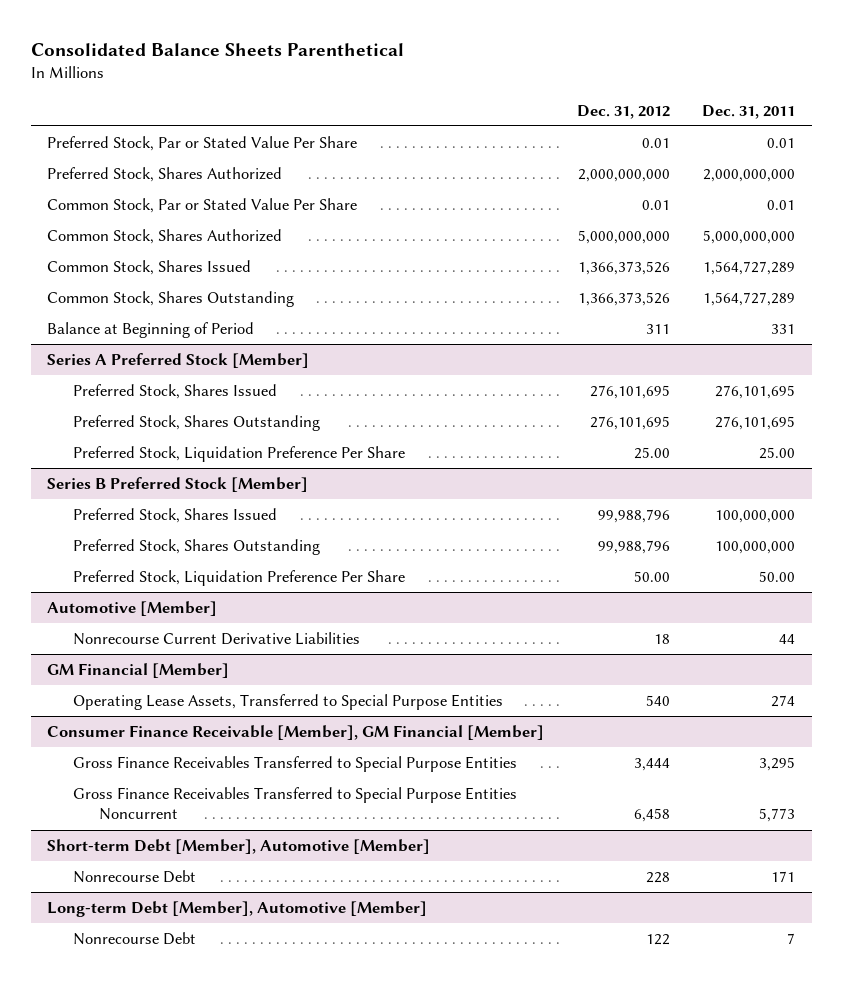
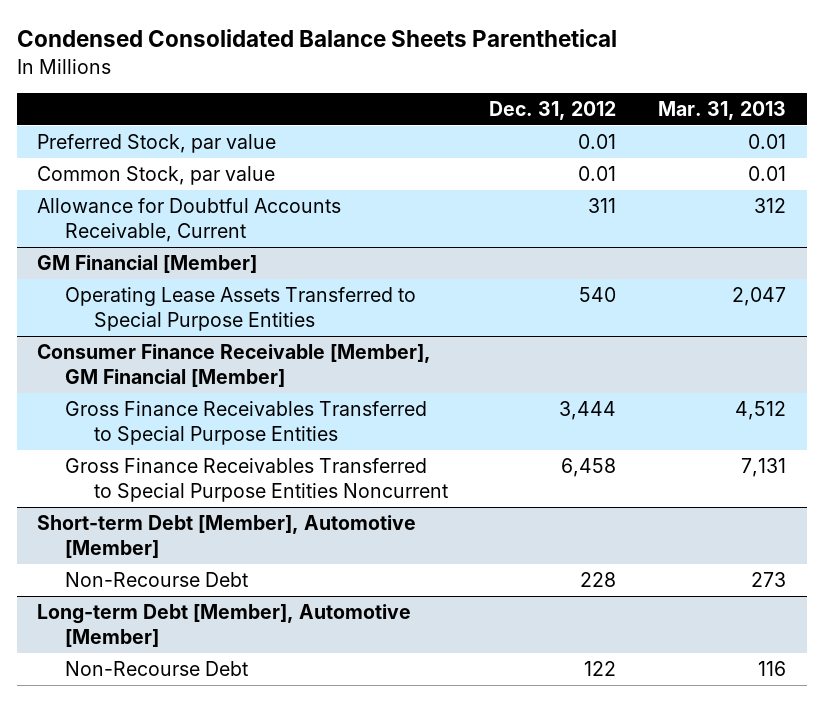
- Consolidated Balance Sheets Parenthetical
+ Condensed Consolidated Balance Sheets Parenthetical
- | Dec. 31, 2012 | Dec. 31, 2011
+ | Dec. 31, 2012 | Mar. 31, 2013
- Preferred Stock, Par or Stated Value Per Share | 0.01 | 0.01
- Preferred Stock, Shares Authorized | 2,000,000,000 | 2,000,000,000
- Common Stock, Par or Stated Value Per Share | 0.01 | 0.01
- Common Stock, Shares Authorized | 5,000,000,000 | 5,000,000,000
- Common Stock, Shares Issued | 1,366,373,526 | 1,564,727,289
- Common Stock, Shares Outstanding | 1,366,373,526 | 1,564,727,289
- Balance at Beginning of Period | 311 | 331
- Series A Preferred Stock [Member]
- Preferred Stock, Shares Issued | 276,101,695 | 276,101,695
- Preferred Stock, Shares Outstanding | 276,101,695 | 276,101,695
- Preferred Stock, Liquidation Preference Per Share | 25.00 | 25.00
- Series B Preferred Stock [Member]
- Preferred Stock, Shares Issued | 99,988,796 | 100,000,000
- Preferred Stock, Shares Outstanding | 99,988,796 | 100,000,000
- Preferred Stock, Liquidation Preference Per Share | 50.00 | 50.00
- Automotive [Member]
- Nonrecourse Current Derivative Liabilities | 18 | 44
+ Preferred Stock, par value | 0.01 | 0.01
+ Common Stock, par value | 0.01 | 0.01
+ Allowance for Doubtful Accounts Receivable, Current | 311 | 312
@ GM Financial [Member]
- Operating Lease Assets, Transferred to Special Purpose Entities | 540 | 274
+ Operating Lease Assets Transferred to Special Purpose Entities | 540 | 2,047
@ Short-term Debt [Member], Automotive [Member]
- Nonrecourse Debt | 228 | 171
+ Non-Recourse Debt | 228 | 273
@ Long-term Debt [Member], Automotive [Member]
- Nonrecourse Debt | 122 | 7
+ Non-Recourse Debt | 122 | 116

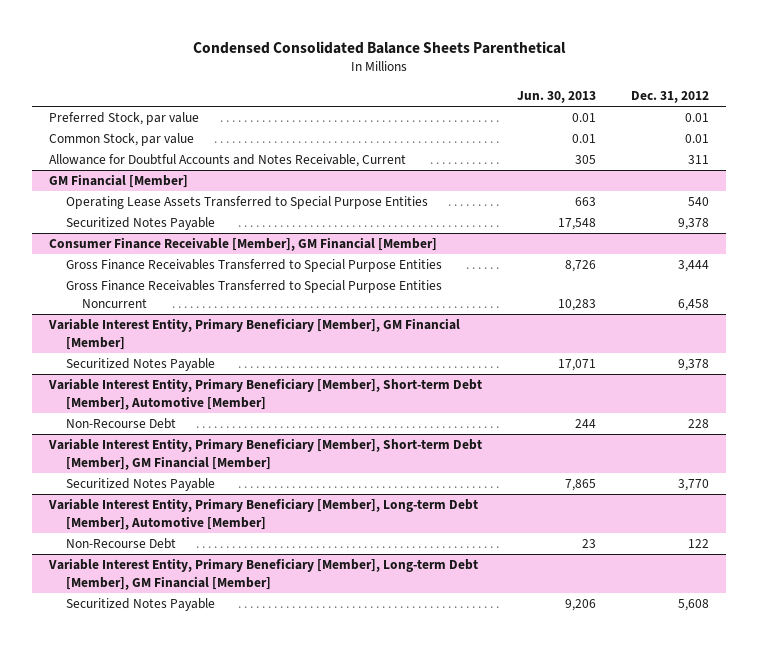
- | Dec. 31, 2012 | Mar. 31, 2013
+ | Jun. 30, 2013 | Dec. 31, 2012
- Allowance for Doubtful Accounts Receivable, Current | 311 | 312
+ Allowance for Doubtful Accounts and Notes Receivable, Current | 305 | 311
@ GM Financial [Member]
+ Securitized Notes Payable | 17,548 | 9,378
- Short-term Debt [Member], Automotive [Member]
+ Variable Interest Entity, Primary Beneficiary [Member], GM Financial [Member]
+ Securitized Notes Payable | 17,071 | 9,378
+ Variable Interest Entity, Primary Beneficiary [Member], Short-term Debt [Member], Automotive [Member]
- Long-term Debt [Member], Automotive [Member]
+ Variable Interest Entity, Primary Beneficiary [Member], Short-term Debt [Member], GM Financial [Member]
+ Securitized Notes Payable | 7,865 | 3,770
+ Variable Interest Entity, Primary Beneficiary [Member], Long-term Debt [Member], Automotive [Member]
+ Variable Interest Entity, Primary Beneficiary [Member], Long-term Debt [Member], GM Financial [Member]
+ Securitized Notes Payable | 9,206 | 5,608

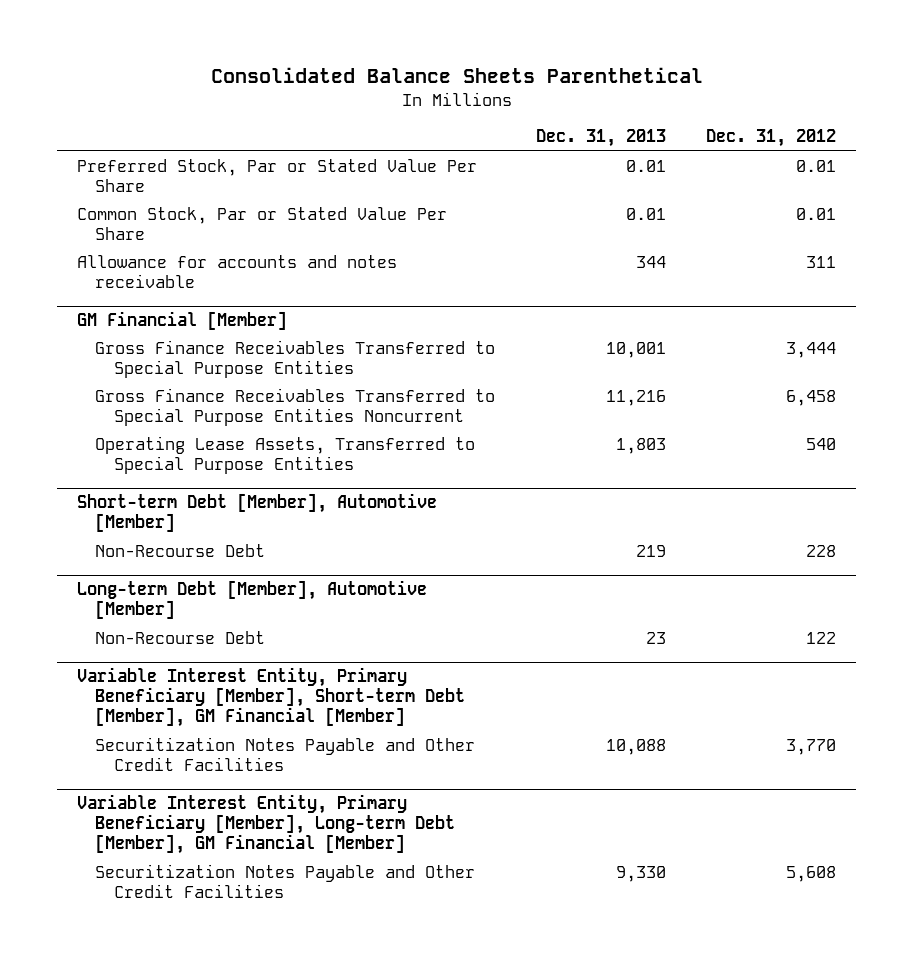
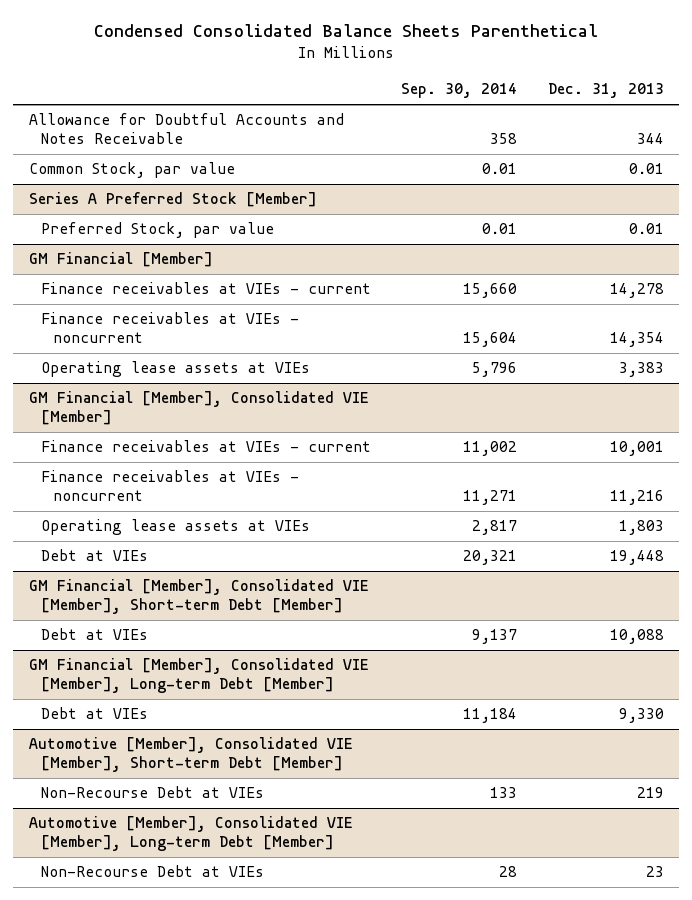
- Consolidated Balance Sheets Parenthetical
+ Condensed Consolidated Balance Sheets Parenthetical
- | Dec. 31, 2013 | Dec. 31, 2012
+ | Sep. 30, 2014 | Dec. 31, 2013
- Preferred Stock, Par or Stated Value Per Share | 0.01 | 0.01
- Common Stock, Par or Stated Value Per Share | 0.01 | 0.01
- Allowance for accounts and notes receivable | 344 | 311
+ Allowance for Doubtful Accounts and Notes Receivable | 358 | 344
+ Common Stock, par value | 0.01 | 0.01
+ Series A Preferred Stock [Member]
+ Preferred Stock, par value | 0.01 | 0.01
@ GM Financial [Member]
- Gross Finance Receivables Transferred to Special Purpose Entities | 10,001 | 3,444
- Gross Finance Receivables Transferred to Special Purpose Entities Noncurrent | 11,216 | 6,458
- Operating Lease Assets, Transferred to Special Purpose Entities | 1,803 | 540
- Short-term Debt [Member], Automotive [Member]
- Non-Recourse Debt | 219 | 228
- Long-term Debt [Member], Automotive [Member]
- Non-Recourse Debt | 23 | 122
- Variable Interest Entity, Primary Beneficiary [Member], Short-term Debt [Member], GM Financial [Member]
- Securitization Notes Payable and Other Credit Facilities | 10,088 | 3,770
- Variable Interest Entity, Primary Beneficiary [Member], Long-term Debt [Member], GM Financial [Member]
- Securitization Notes Payable and Other Credit Facilities | 9,330 | 5,608
@ GM Financial [Member]
+ Finance receivables at VIEs - current | 15,660 | 14,278
+ Finance receivables at VIEs - noncurrent | 15,604 | 14,354
+ Operating lease assets at VIEs | 5,796 | 3,383
+ GM Financial [Member], Consolidated VIE [Member]
+ Finance receivables at VIEs - current | 11,002 | 10,001
+ Finance receivables at VIEs - noncurrent | 11,271 | 11,216
+ Operating lease assets at VIEs | 2,817 | 1,803
+ Debt at VIEs | 20,321 | 19,448
+ GM Financial [Member], Consolidated VIE [Member], Short-term Debt [Member]
+ Debt at VIEs | 9,137 | 10,088
+ GM Financial [Member], Consolidated VIE [Member], Long-term Debt [Member]
+ Debt at VIEs | 11,184 | 9,330
+ Automotive [Member], Consolidated VIE [Member], Short-term Debt [Member]
+ Non-Recourse Debt at VIEs | 133 | 219
+ Automotive [Member], Consolidated VIE [Member], Long-term Debt [Member]
+ Non-Recourse Debt at VIEs | 28 | 23

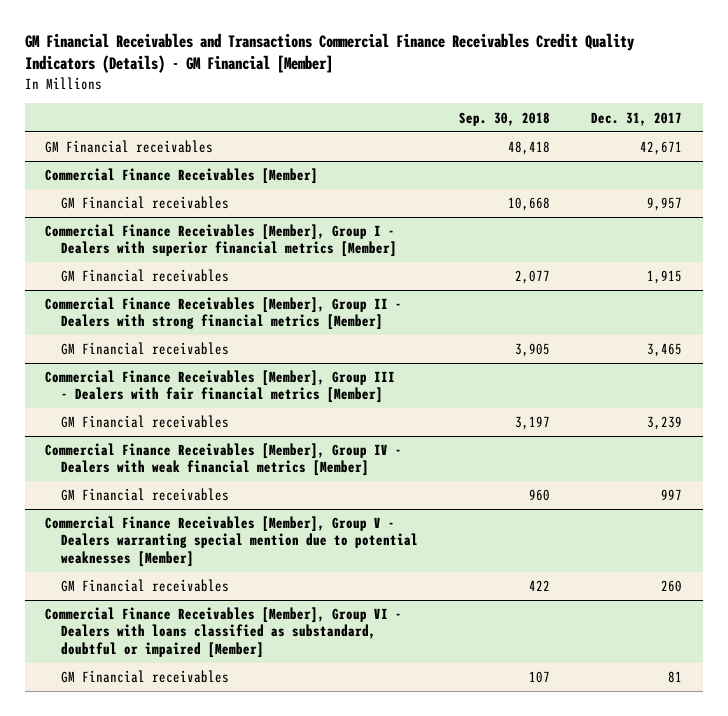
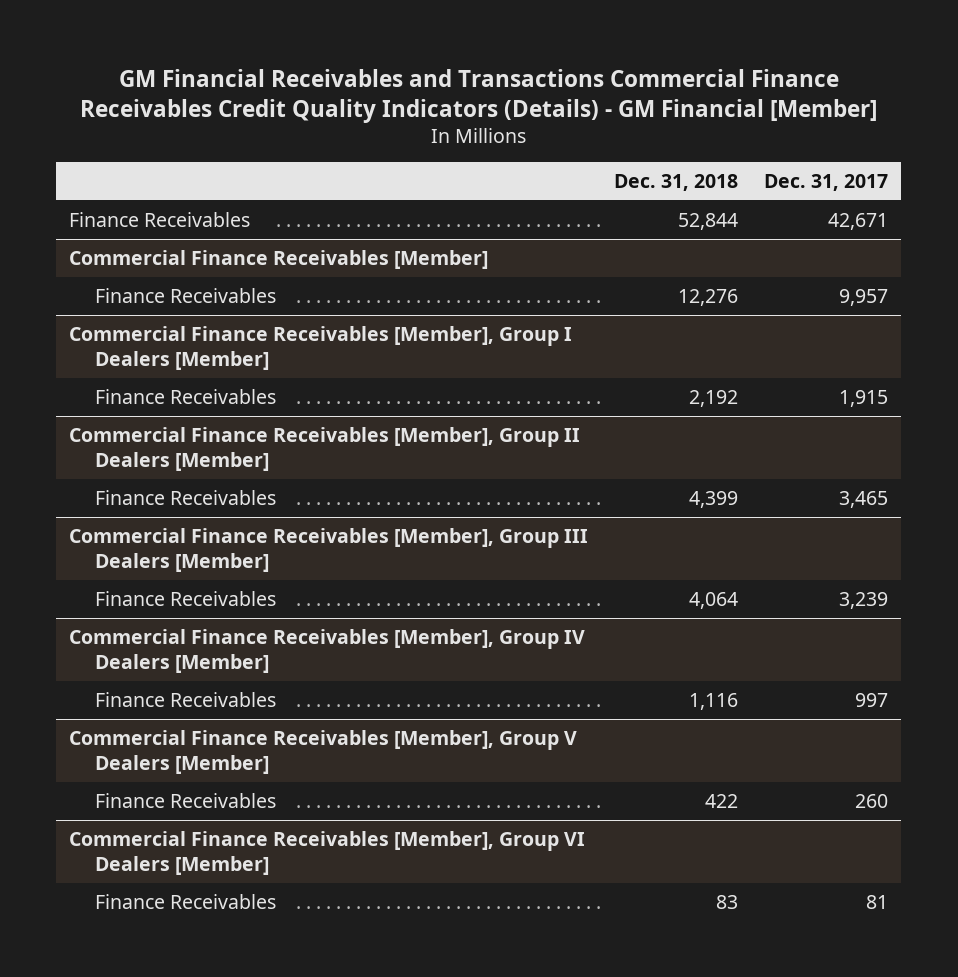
- | Sep. 30, 2018 | Dec. 31, 2017
+ | Dec. 31, 2018 | Dec. 31, 2017
- GM Financial receivables | 48,418 | 42,671
+ Finance Receivables | 52,844 | 42,671
@ Commercial Finance Receivables [Member]
- GM Financial receivables | 10,668 | 9,957
- Commercial Finance Receivables [Member], Group I - Dealers with superior financial metrics [Member]
- GM Financial receivables | 2,077 | 1,915
- Commercial Finance Receivables [Member], Group II - Dealers with strong financial metrics [Member]
- GM Financial receivables | 3,905 | 3,465
- Commercial Finance Receivables [Member], Group III - Dealers with fair financial metrics [Member]
- GM Financial receivables | 3,197 | 3,239
- Commercial Finance Receivables [Member], Group IV - Dealers with weak financial metrics [Member]
- GM Financial receivables | 960 | 997
- Commercial Finance Receivables [Member], Group V - Dealers warranting special mention due to potential weaknesses [Member]
- GM Financial receivables | 422 | 260
- Commercial Finance Receivables [Member], Group VI - Dealers with loans classified as substandard, doubtful or impaired [Member]
- GM Financial receivables | 107 | 81
@ Commercial Finance Receivables [Member]
+ Finance Receivables | 12,276 | 9,957
+ Commercial Finance Receivables [Member], Group I Dealers [Member]
+ Finance Receivables | 2,192 | 1,915
+ Commercial Finance Receivables [Member], Group II Dealers [Member]
+ Finance Receivables | 4,399 | 3,465
+ Commercial Finance Receivables [Member], Group III Dealers [Member]
+ Finance Receivables | 4,064 | 3,239
+ Commercial Finance Receivables [Member], Group IV Dealers [Member]
+ Finance Receivables | 1,116 | 997
+ Commercial Finance Receivables [Member], Group V Dealers [Member]
+ Finance Receivables | 422 | 260
+ Commercial Finance Receivables [Member], Group VI Dealers [Member]
+ Finance Receivables | 83 | 81

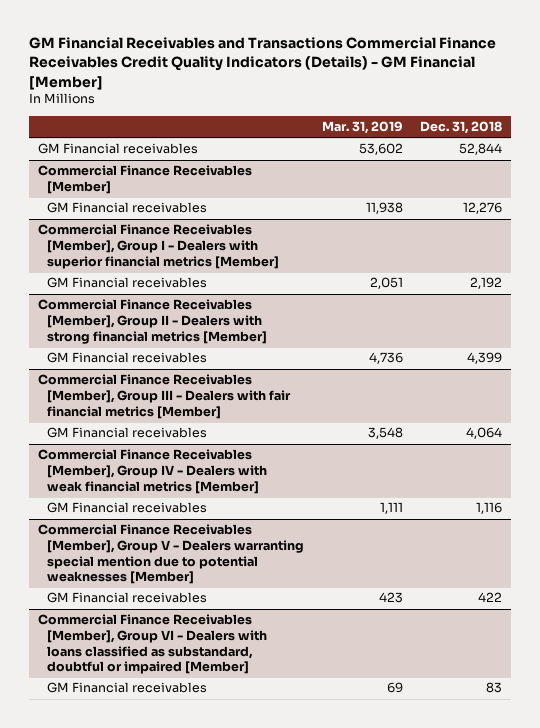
- | Dec. 31, 2018 | Dec. 31, 2017
+ | Mar. 31, 2019 | Dec. 31, 2018
- Finance Receivables | 52,844 | 42,671
+ GM Financial receivables | 53,602 | 52,844
@ Commercial Finance Receivables [Member]
- Finance Receivables | 12,276 | 9,957
- Commercial Finance Receivables [Member], Group I Dealers [Member]
- Finance Receivables | 2,192 | 1,915
- Commercial Finance Receivables [Member], Group II Dealers [Member]
- Finance Receivables | 4,399 | 3,465
- Commercial Finance Receivables [Member], Group III Dealers [Member]
- Finance Receivables | 4,064 | 3,239
- Commercial Finance Receivables [Member], Group IV Dealers [Member]
- Finance Receivables | 1,116 | 997
- Commercial Finance Receivables [Member], Group V Dealers [Member]
- Finance Receivables | 422 | 260
- Commercial Finance Receivables [Member], Group VI Dealers [Member]
- Finance Receivables | 83 | 81
@ Commercial Finance Receivables [Member]
+ GM Financial receivables | 11,938 | 12,276
+ Commercial Finance Receivables [Member], Group I - Dealers with superior financial metrics [Member]
+ GM Financial receivables | 2,051 | 2,192
+ Commercial Finance Receivables [Member], Group II - Dealers with strong financial metrics [Member]
+ GM Financial receivables | 4,736 | 4,399
+ Commercial Finance Receivables [Member], Group III - Dealers with fair financial metrics [Member]
+ GM Financial receivables | 3,548 | 4,064
+ Commercial Finance Receivables [Member], Group IV - Dealers with weak financial metrics [Member]
+ GM Financial receivables | 1,111 | 1,116
+ Commercial Finance Receivables [Member], Group V - Dealers warranting special mention due to potential weaknesses [Member]
+ GM Financial receivables | 423 | 422
+ Commercial Finance Receivables [Member], Group VI - Dealers with loans classified as substandard, doubtful or impaired [Member]
+ GM Financial receivables | 69 | 83

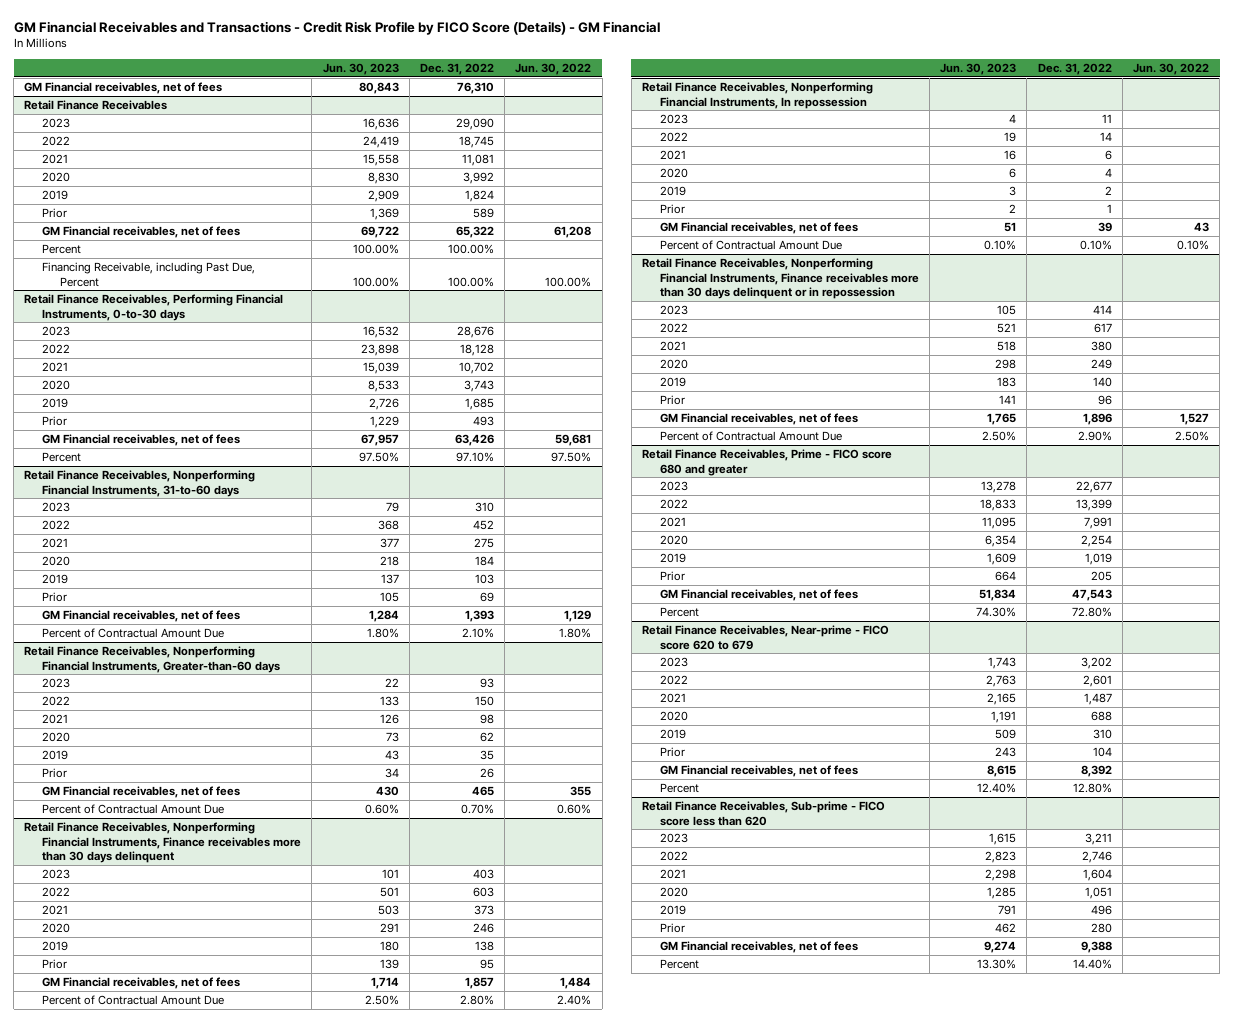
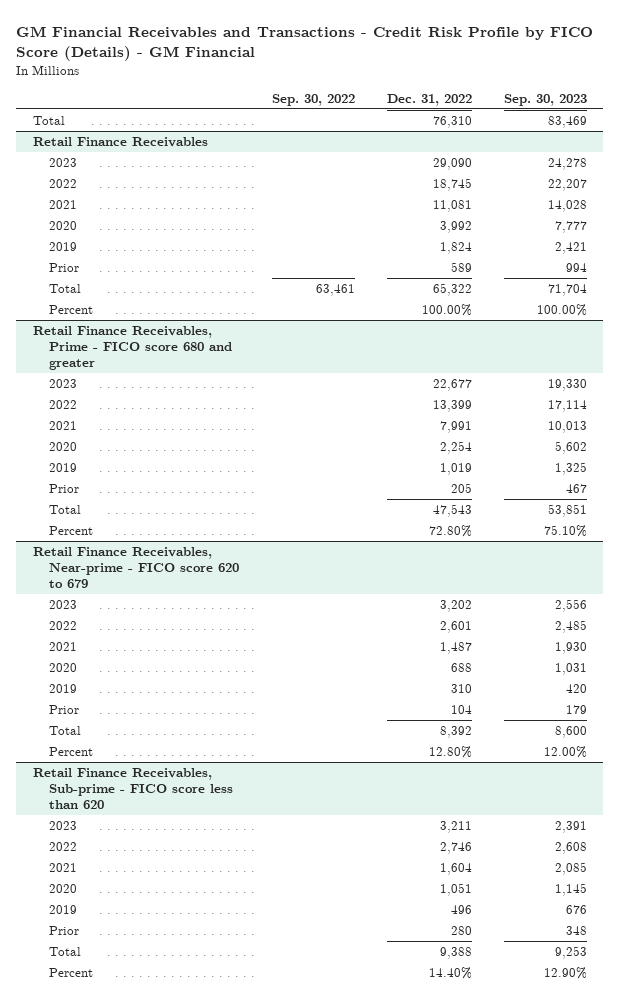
- | Jun. 30, 2023 | Dec. 31, 2022 | Jun. 30, 2022
+ | Sep. 30, 2022 | Dec. 31, 2022 | Sep. 30, 2023
- GM Financial receivables, net of fees | 80,843 | 76,310 |
+ Total | | 76,310 | 83,469
@ Retail Finance Receivables
- GM Financial receivables, net of fees | 69,722 | 65,322 | 61,208
+ Total | 63,461 | 65,322 | 71,704
- Financing Receivable, including Past Due, Percent | 100.00% | 100.00% | 100.00%
- Retail Finance Receivables, Performing Financial Instruments, 0-to-30 days
- 2023 | 16,532 | 28,676 |
- 2022 | 23,898 | 18,128 |
- 2021 | 15,039 | 10,702 |
- 2020 | 8,533 | 3,743 |
- 2019 | 2,726 | 1,685 |
- Prior | 1,229 | 493 |
- GM Financial receivables, net of fees | 67,957 | 63,426 | 59,681
- Percent | 97.50% | 97.10% | 97.50%
- Retail Finance Receivables, Nonperforming Financial Instruments, 31-to-60 days
- 2023 | 79 | 310 |
- 2022 | 368 | 452 |
- 2021 | 377 | 275 |
- 2020 | 218 | 184 |
- 2019 | 137 | 103 |
- Prior | 105 | 69 |
- GM Financial receivables, net of fees | 1,284 | 1,393 | 1,129
- Percent of Contractual Amount Due | 1.80% | 2.10% | 1.80%
- Retail Finance Receivables, Nonperforming Financial Instruments, Greater-than-60 days
- 2023 | 22 | 93 |
- 2022 | 133 | 150 |
- 2021 | 126 | 98 |
- 2020 | 73 | 62 |
- 2019 | 43 | 35 |
- Prior | 34 | 26 |
- GM Financial receivables, net of fees | 430 | 465 | 355
- Percent of Contractual Amount Due | 0.60% | 0.70% | 0.60%
- Retail Finance Receivables, Nonperforming Financial Instruments, Finance receivables more than 30 days delinquent
- 2023 | 101 | 403 |
- 2022 | 501 | 603 |
- 2021 | 503 | 373 |
- 2020 | 291 | 246 |
- 2019 | 180 | 138 |
- Prior | 139 | 95 |
- GM Financial receivables, net of fees | 1,714 | 1,857 | 1,484
- Percent of Contractual Amount Due | 2.50% | 2.80% | 2.40%
- Retail Finance Receivables, Nonperforming Financial Instruments, In repossession
- 2023 | 4 | 11 |
- 2022 | 19 | 14 |
- 2021 | 16 | 6 |
- 2020 | 6 | 4 |
- 2019 | 3 | 2 |
- Prior | 2 | 1 |
- GM Financial receivables, net of fees | 51 | 39 | 43
- Percent of Contractual Amount Due | 0.10% | 0.10% | 0.10%
- Retail Finance Receivables, Nonperforming Financial Instruments, Finance receivables more than 30 days delinquent or in repossession
- 2023 | 105 | 414 |
- 2022 | 521 | 617 |
- 2021 | 518 | 380 |
- 2020 | 298 | 249 |
- 2019 | 183 | 140 |
- Prior | 141 | 96 |
- GM Financial receivables, net of fees | 1,765 | 1,896 | 1,527
- Percent of Contractual Amount Due | 2.50% | 2.90% | 2.50%
@ Retail Finance Receivables, Prime - FICO score 680 and greater
- GM Financial receivables, net of fees | 51,834 | 47,543 |
+ Total | | 47,543 | 53,851
@ Retail Finance Receivables, Near-prime - FICO score 620 to 679
- GM Financial receivables, net of fees | 8,615 | 8,392 |
+ Total | | 8,392 | 8,600
@ Retail Finance Receivables, Sub-prime - FICO score less than 620
- GM Financial receivables, net of fees | 9,274 | 9,388 |
+ Total | | 9,388 | 9,253

